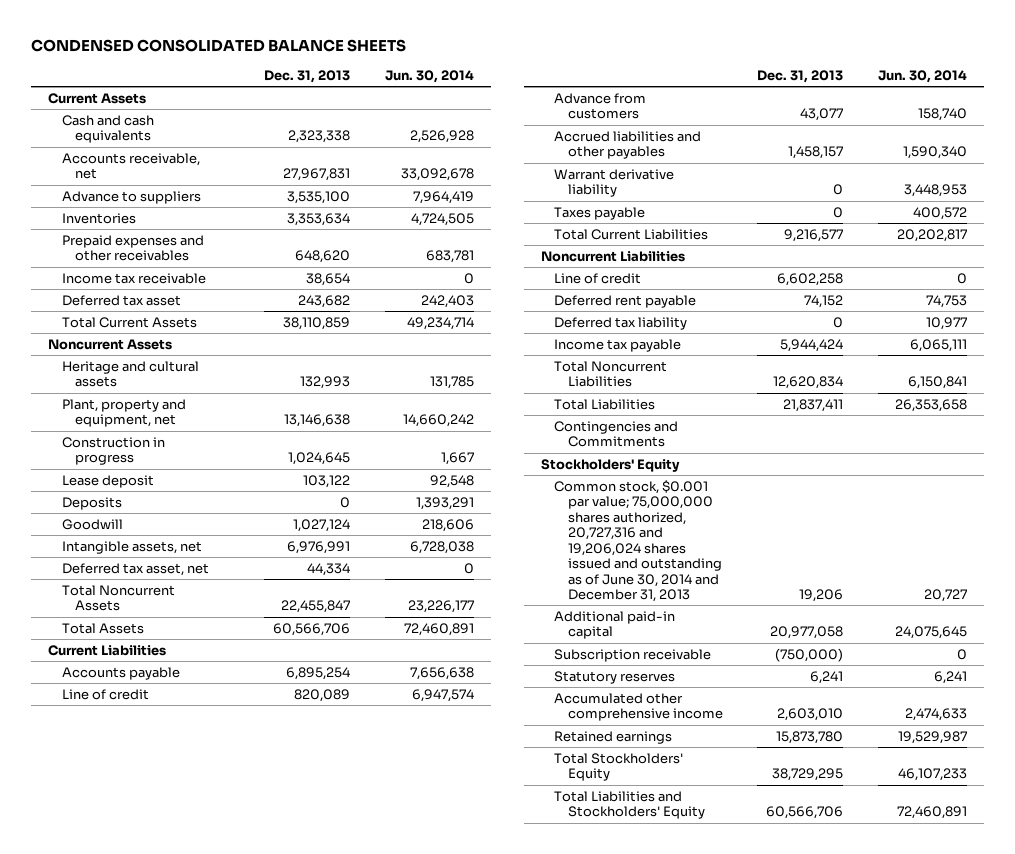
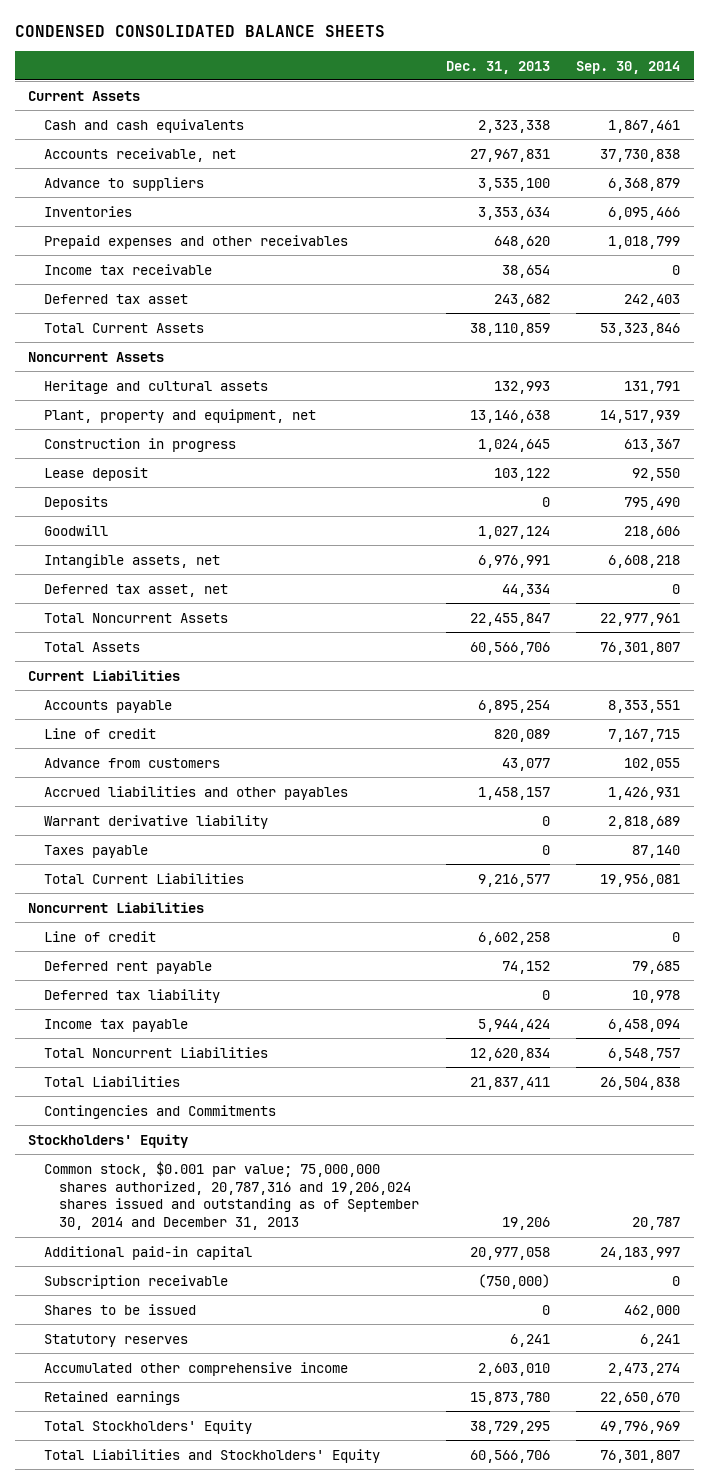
- | Dec. 31, 2013 | Jun. 30, 2014
+ | Dec. 31, 2013 | Sep. 30, 2014
- Common stock, $0.001 par value; 75,000,000 shares authorized, 20,727,316 and 19,206,024 shares issued and outstanding as of June 30, 2014 and December 31, 2013 | 19,206 | 20,727
+ Common stock, $0.001 par value; 75,000,000 shares authorized, 20,787,316 and 19,206,024 shares issued and outstanding as of September 30, 2014 and December 31, 2013 | 19,206 | 20,787
+ Shares to be issued | 0 | 462,000

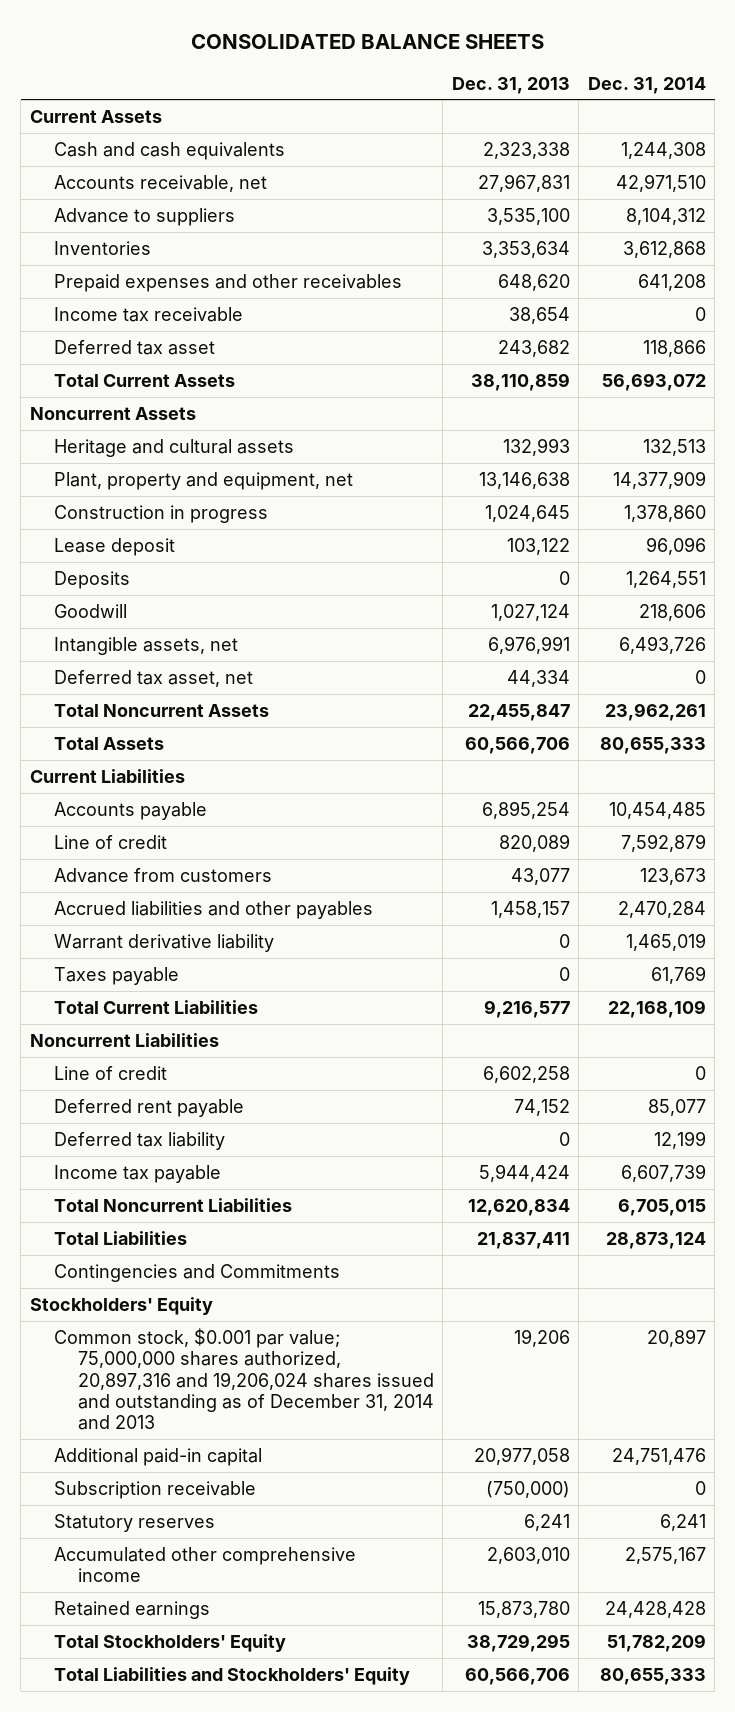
- CONDENSED CONSOLIDATED BALANCE SHEETS
+ CONSOLIDATED BALANCE SHEETS
- | Dec. 31, 2013 | Sep. 30, 2014
+ | Dec. 31, 2013 | Dec. 31, 2014
- Common stock, $0.001 par value; 75,000,000 shares authorized, 20,787,316 and 19,206,024 shares issued and outstanding as of September 30, 2014 and December 31, 2013 | 19,206 | 20,787
+ Common stock, $0.001 par value; 75,000,000 shares authorized, 20,897,316 and 19,206,024 shares issued and outstanding as of December 31, 2014 and 2013 | 19,206 | 20,897
- Shares to be issued | 0 | 462,000

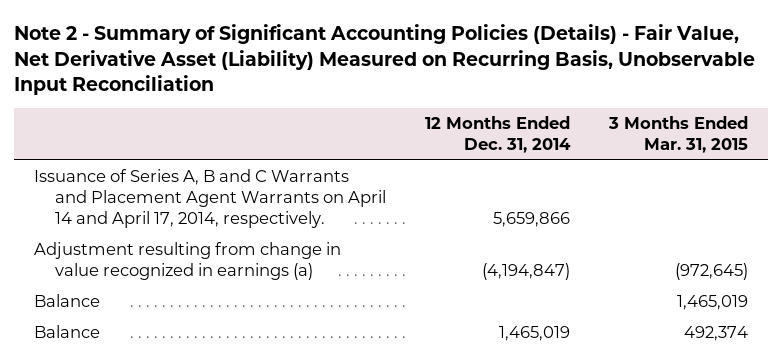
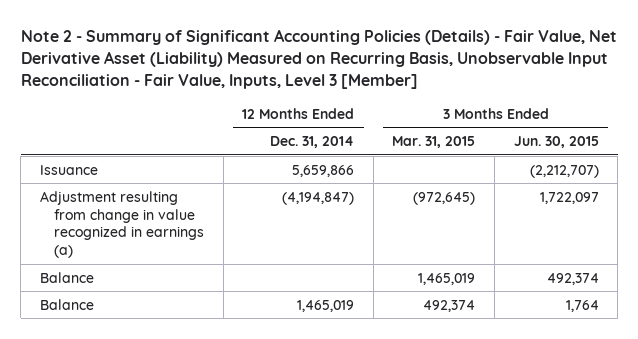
- Note 2 - Summary of Significant Accounting Policies (Details) - Fair Value, Net Derivative Asset (Liability) Measured on Recurring Basis, Unobservable Input Reconciliation
+ Note 2 - Summary of Significant Accounting Policies (Details) - Fair Value, Net Derivative Asset (Liability) Measured on Recurring Basis, Unobservable Input Reconciliation - Fair Value, Inputs, Level 3 [Member]
- | 12 Months Ended Dec. 31, 2014 | 3 Months Ended Mar. 31, 2015
+ | 12 Months Ended Dec. 31, 2014 | 3 Months Ended Mar. 31, 2015 | 3 Months Ended Jun. 30, 2015
- Issuance of Series A, B and C Warrants and Placement Agent Warrants on April 14 and April 17, 2014, respectively. | 5,659,866 |
+ Issuance | 5,659,866 | | (2,212,707)

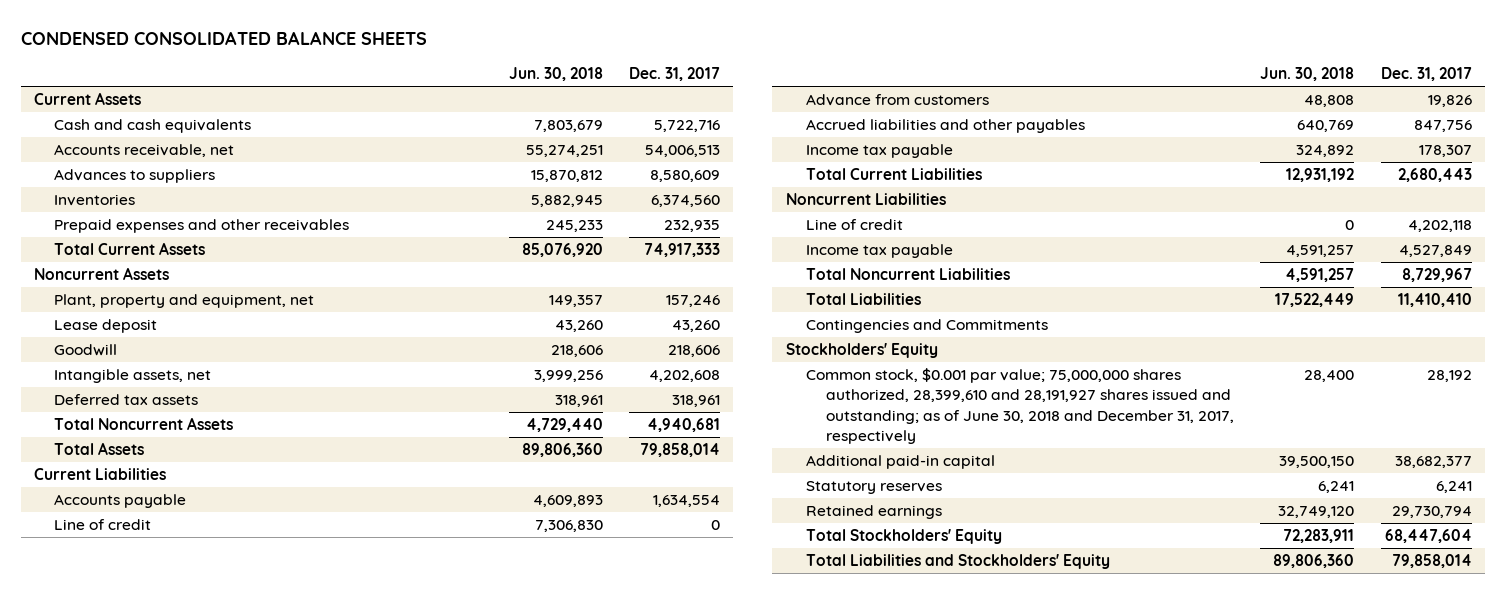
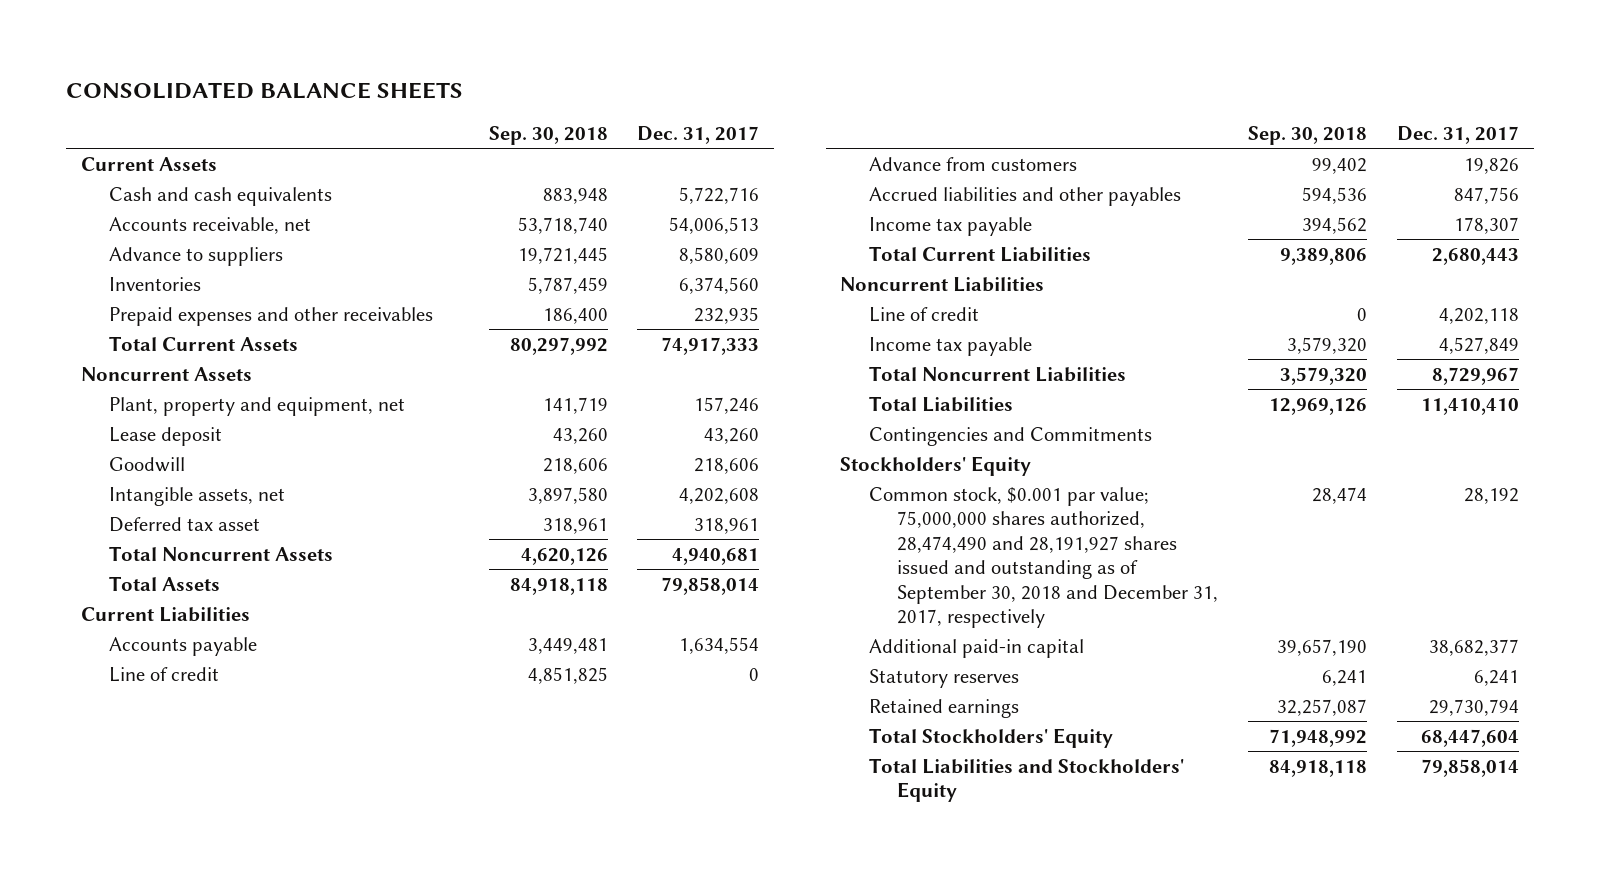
- CONDENSED CONSOLIDATED BALANCE SHEETS
+ CONSOLIDATED BALANCE SHEETS
- | Jun. 30, 2018 | Dec. 31, 2017
+ | Sep. 30, 2018 | Dec. 31, 2017
- Advances to suppliers | 15,870,812 | 8,580,609
+ Advance to suppliers | 19,721,445 | 8,580,609
- Deferred tax assets | 318,961 | 318,961
+ Deferred tax asset | 318,961 | 318,961
- Common stock, $0.001 par value; 75,000,000 shares authorized, 28,399,610 and 28,191,927 shares issued and outstanding; as of June 30, 2018 and December 31, 2017, respectively | 28,400 | 28,192
+ Common stock, $0.001 par value; 75,000,000 shares authorized, 28,474,490 and 28,191,927 shares issued and outstanding as of September 30, 2018 and December 31, 2017, respectively | 28,474 | 28,192

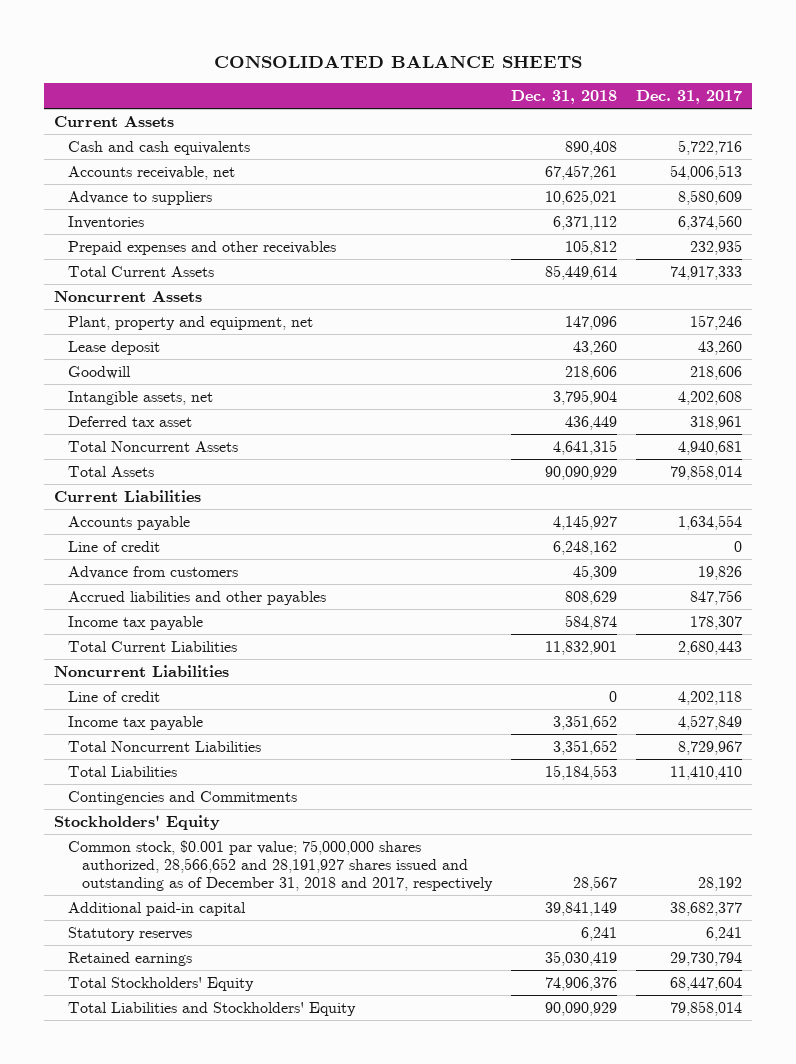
- | Sep. 30, 2018 | Dec. 31, 2017
+ | Dec. 31, 2018 | Dec. 31, 2017
- Common stock, $0.001 par value; 75,000,000 shares authorized, 28,474,490 and 28,191,927 shares issued and outstanding as of September 30, 2018 and December 31, 2017, respectively | 28,474 | 28,192
+ Common stock, $0.001 par value; 75,000,000 shares authorized, 28,566,652 and 28,191,927 shares issued and outstanding as of December 31, 2018 and 2017, respectively | 28,567 | 28,192

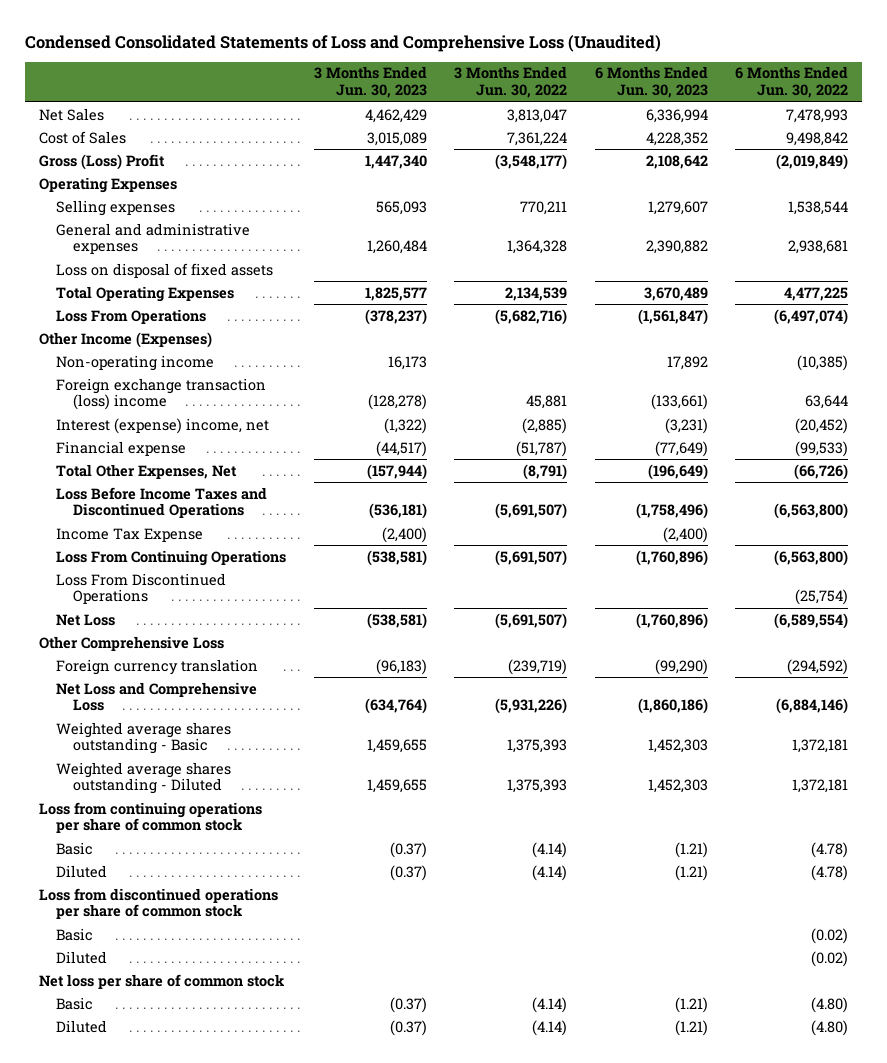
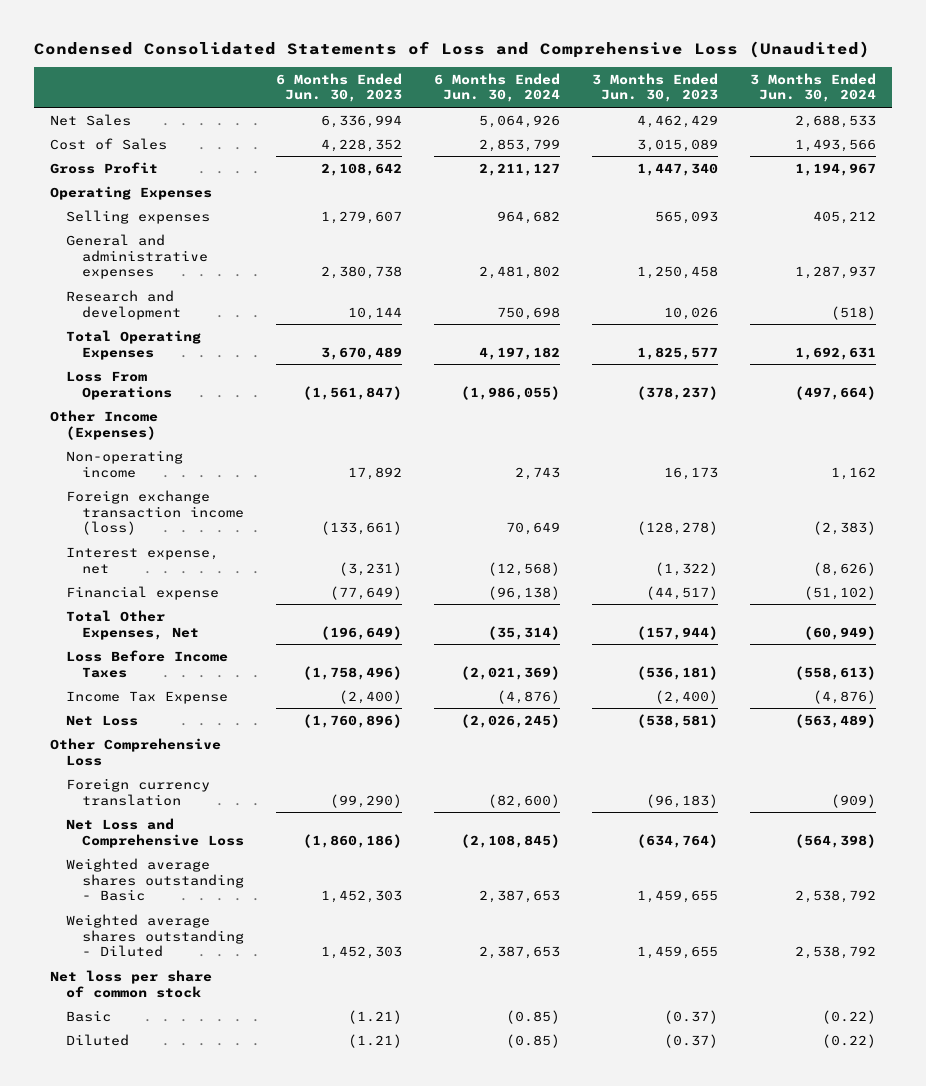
- | 3 Months Ended Jun. 30, 2023 | 3 Months Ended Jun. 30, 2022 | 6 Months Ended Jun. 30, 2023 | 6 Months Ended Jun. 30, 2022
+ | 6 Months Ended Jun. 30, 2023 | 6 Months Ended Jun. 30, 2024 | 3 Months Ended Jun. 30, 2023 | 3 Months Ended Jun. 30, 2024
- Gross (Loss) Profit | 1,447,340 | (3,548,177) | 2,108,642 | (2,019,849)
+ Gross Profit | 2,108,642 | 2,211,127 | 1,447,340 | 1,194,967
- General and administrative expenses | 1,260,484 | 1,364,328 | 2,390,882 | 2,938,681
- Loss on disposal of fixed assets
+ General and administrative expenses | 2,380,738 | 2,481,802 | 1,250,458 | 1,287,937
+ Research and development | 10,144 | 750,698 | 10,026 | (518)
- Foreign exchange transaction (loss) income | (128,278) | 45,881 | (133,661) | 63,644
- Interest (expense) income, net | (1,322) | (2,885) | (3,231) | (20,452)
+ Foreign exchange transaction income (loss) | (133,661) | 70,649 | (128,278) | (2,383)
+ Interest expense, net | (3,231) | (12,568) | (1,322) | (8,626)
- Loss Before Income Taxes and Discontinued Operations | (536,181) | (5,691,507) | (1,758,496) | (6,563,800)
+ Loss Before Income Taxes | (1,758,496) | (2,021,369) | (536,181) | (558,613)
- Loss From Continuing Operations | (538,581) | (5,691,507) | (1,760,896) | (6,563,800)
- Loss From Discontinued Operations | | | | (25,754)
- Loss from continuing operations per share of common stock
- Basic | (0.37) | (4.14) | (1.21) | (4.78)
- Diluted | (0.37) | (4.14) | (1.21) | (4.78)
- Loss from discontinued operations per share of common stock
- Basic | | | | (0.02)
- Diluted | | | | (0.02)

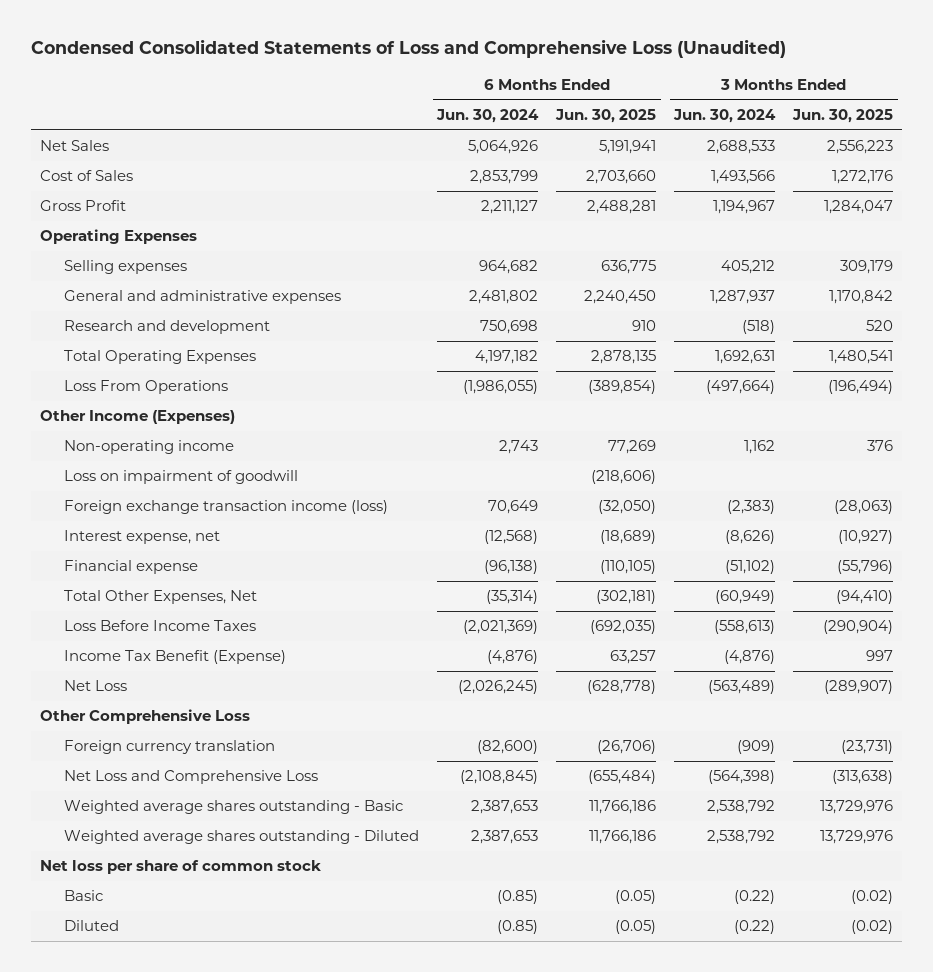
- | 6 Months Ended Jun. 30, 2023 | 6 Months Ended Jun. 30, 2024 | 3 Months Ended Jun. 30, 2023 | 3 Months Ended Jun. 30, 2024
+ | 6 Months Ended Jun. 30, 2024 | 6 Months Ended Jun. 30, 2025 | 3 Months Ended Jun. 30, 2024 | 3 Months Ended Jun. 30, 2025
+ Loss on impairment of goodwill | | (218,606) | |
- Income Tax Expense | (2,400) | (4,876) | (2,400) | (4,876)
+ Income Tax Benefit (Expense) | (4,876) | 63,257 | (4,876) | 997

